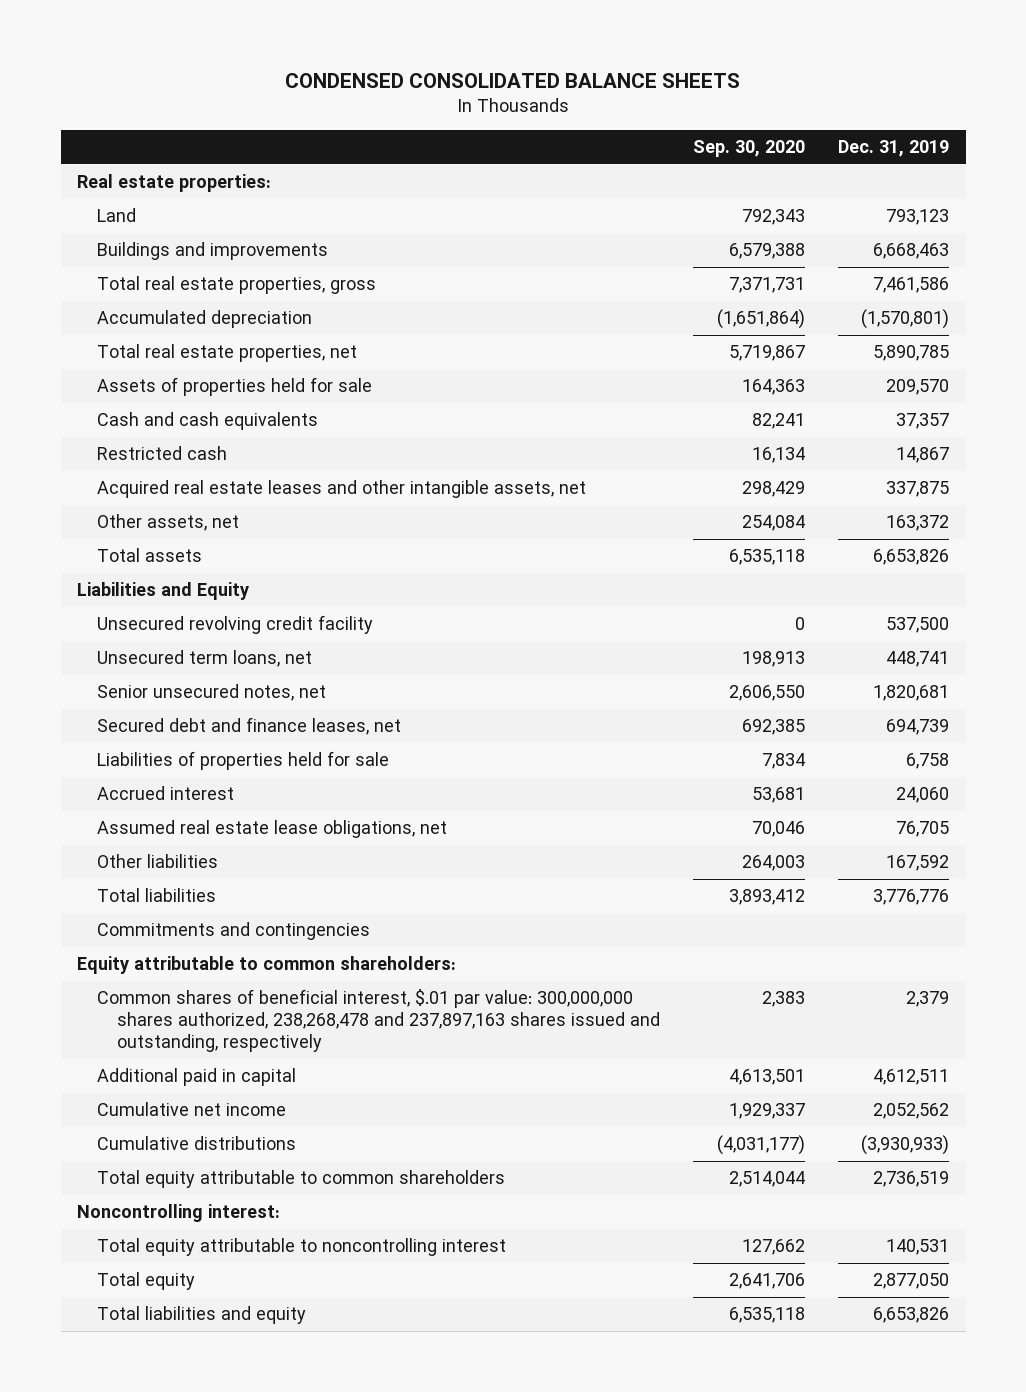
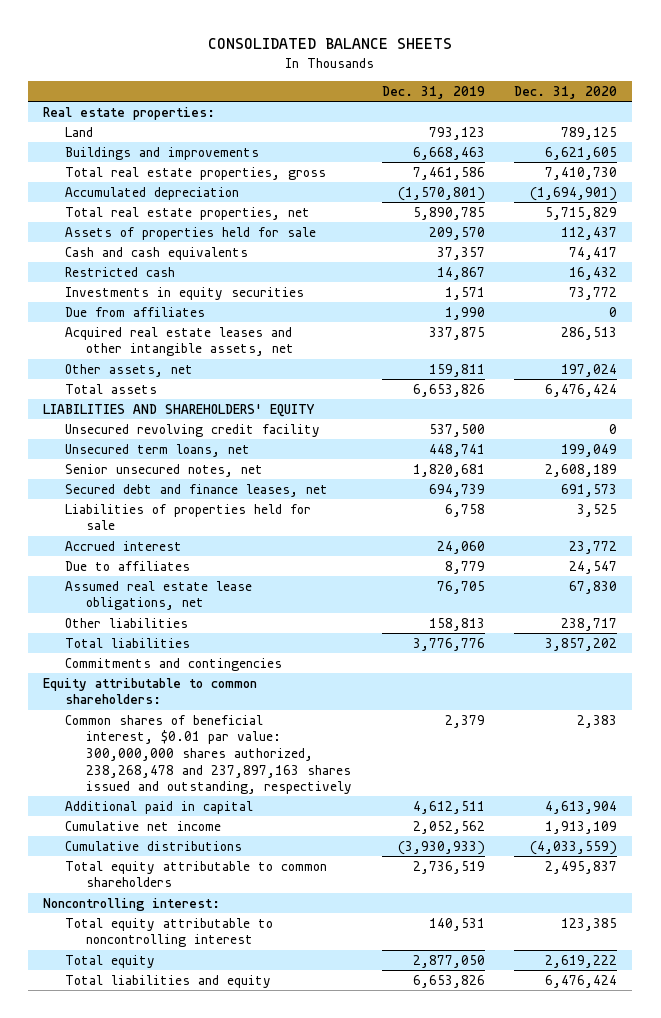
- CONDENSED CONSOLIDATED BALANCE SHEETS
+ CONSOLIDATED BALANCE SHEETS
- | Sep. 30, 2020 | Dec. 31, 2019
+ | Dec. 31, 2019 | Dec. 31, 2020
+ Investments in equity securities | 1,571 | 73,772
+ Due from affiliates | 1,990 | 0
- Other assets, net | 254,084 | 163,372
+ Other assets, net | 159,811 | 197,024
- Liabilities and Equity
+ LIABILITIES AND SHAREHOLDERS' EQUITY
+ Due to affiliates | 8,779 | 24,547
- Other liabilities | 264,003 | 167,592
+ Other liabilities | 158,813 | 238,717
- Common shares of beneficial interest, $.01 par value: 300,000,000 shares authorized, 238,268,478 and 237,897,163 shares issued and outstanding, respectively | 2,383 | 2,379
+ Common shares of beneficial interest, $0.01 par value: 300,000,000 shares authorized, 238,268,478 and 237,897,163 shares issued and outstanding, respectively | 2,379 | 2,383

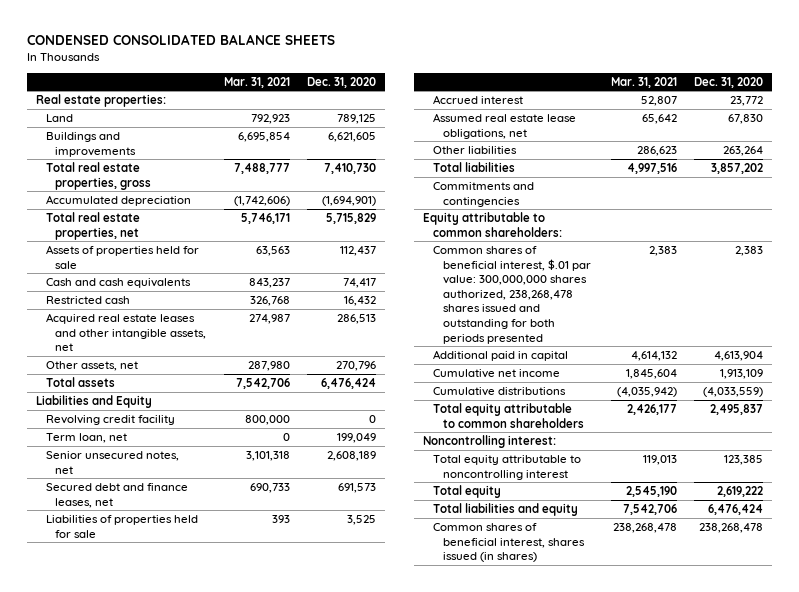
- CONSOLIDATED BALANCE SHEETS
+ CONDENSED CONSOLIDATED BALANCE SHEETS
- | Dec. 31, 2019 | Dec. 31, 2020
+ | Mar. 31, 2021 | Dec. 31, 2020
- Investments in equity securities | 1,571 | 73,772
- Due from affiliates | 1,990 | 0
- Other assets, net | 159,811 | 197,024
+ Other assets, net | 287,980 | 270,796
- LIABILITIES AND SHAREHOLDERS' EQUITY
- Unsecured revolving credit facility | 537,500 | 0
- Unsecured term loans, net | 448,741 | 199,049
+ Liabilities and Equity
+ Revolving credit facility | 800,000 | 0
+ Term loan, net | 0 | 199,049
- Due to affiliates | 8,779 | 24,547
- Other liabilities | 158,813 | 238,717
+ Other liabilities | 286,623 | 263,264
- Common shares of beneficial interest, $0.01 par value: 300,000,000 shares authorized, 238,268,478 and 237,897,163 shares issued and outstanding, respectively | 2,379 | 2,383
+ Common shares of beneficial interest, $.01 par value: 300,000,000 shares authorized, 238,268,478 shares issued and outstanding for both periods presented | 2,383 | 2,383
+ Common shares of beneficial interest, shares issued (in shares) | 238,268,478 | 238,268,478

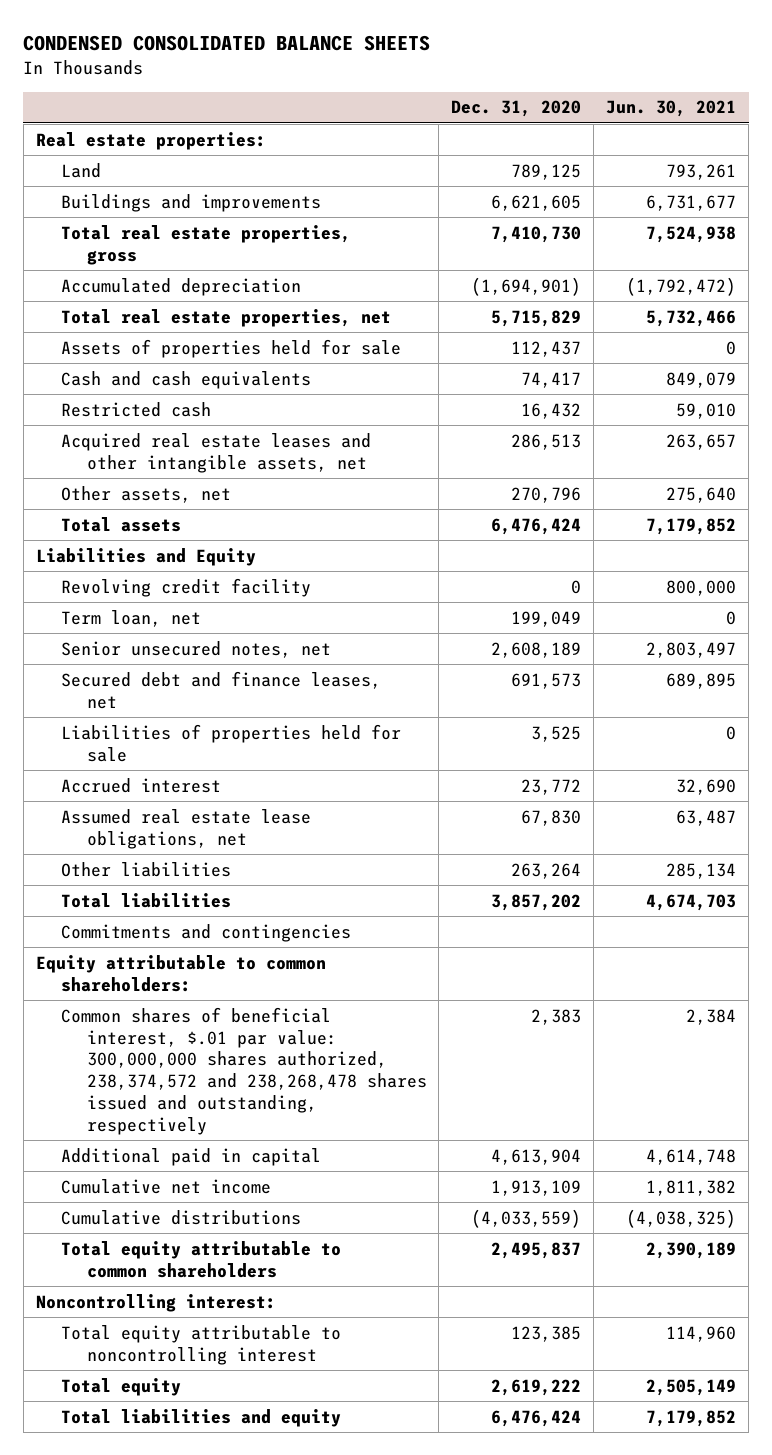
- | Mar. 31, 2021 | Dec. 31, 2020
+ | Dec. 31, 2020 | Jun. 30, 2021
- Common shares of beneficial interest, $.01 par value: 300,000,000 shares authorized, 238,268,478 shares issued and outstanding for both periods presented | 2,383 | 2,383
+ Common shares of beneficial interest, $.01 par value: 300,000,000 shares authorized, 238,374,572 and 238,268,478 shares issued and outstanding, respectively | 2,383 | 2,384
- Common shares of beneficial interest, shares issued (in shares) | 238,268,478 | 238,268,478

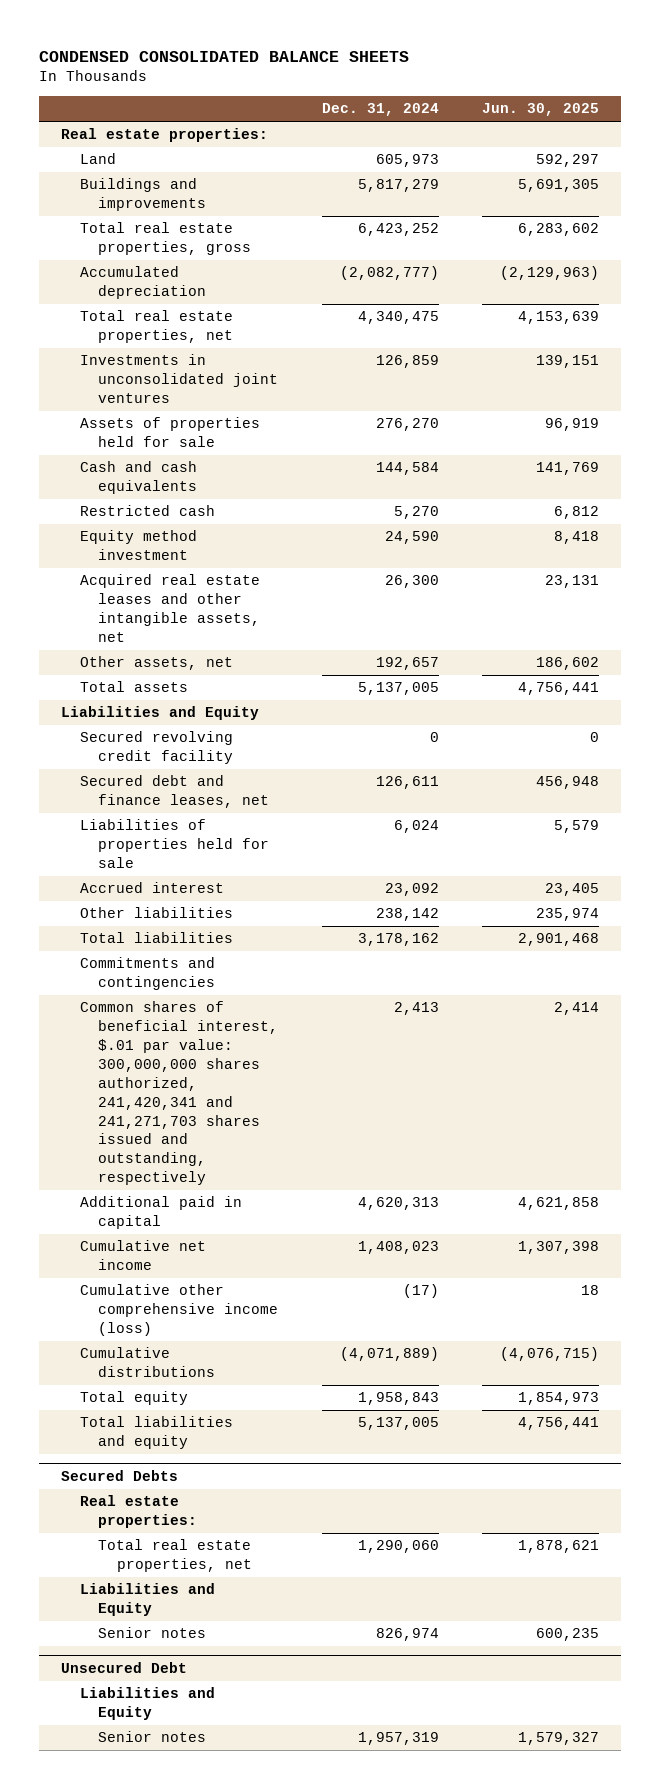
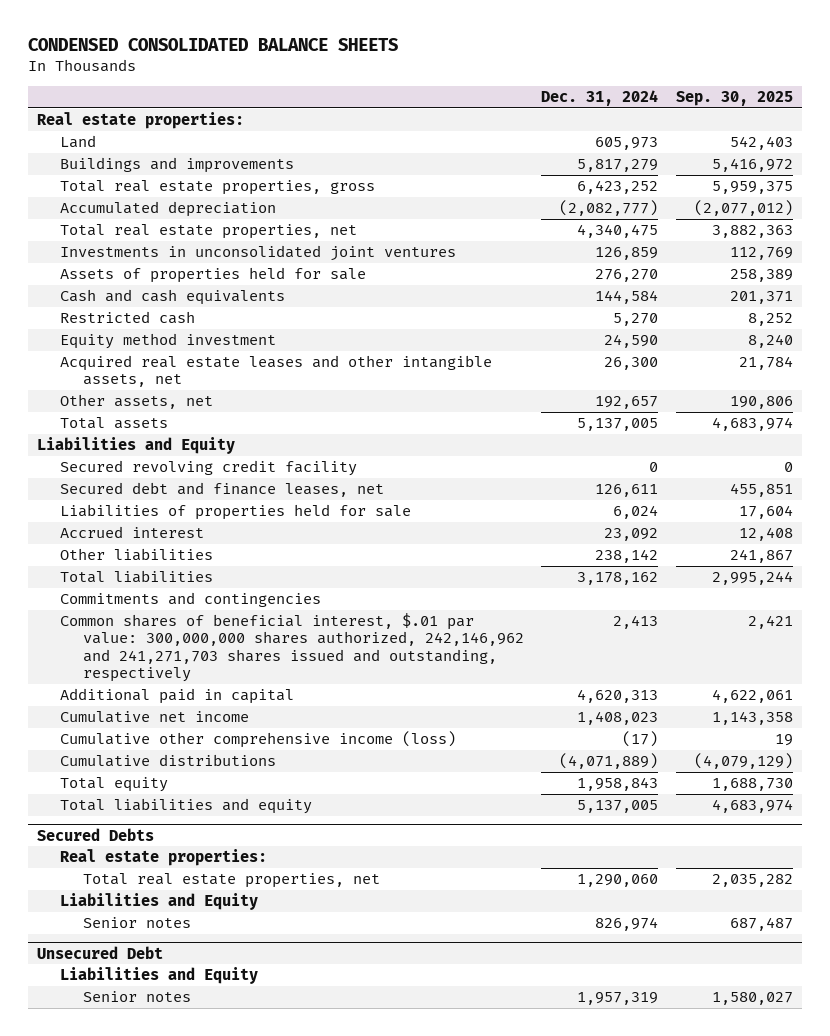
- | Dec. 31, 2024 | Jun. 30, 2025
+ | Dec. 31, 2024 | Sep. 30, 2025
- Common shares of beneficial interest, $.01 par value: 300,000,000 shares authorized, 241,420,341 and 241,271,703 shares issued and outstanding, respectively | 2,413 | 2,414
+ Common shares of beneficial interest, $.01 par value: 300,000,000 shares authorized, 242,146,962 and 241,271,703 shares issued and outstanding, respectively | 2,413 | 2,421

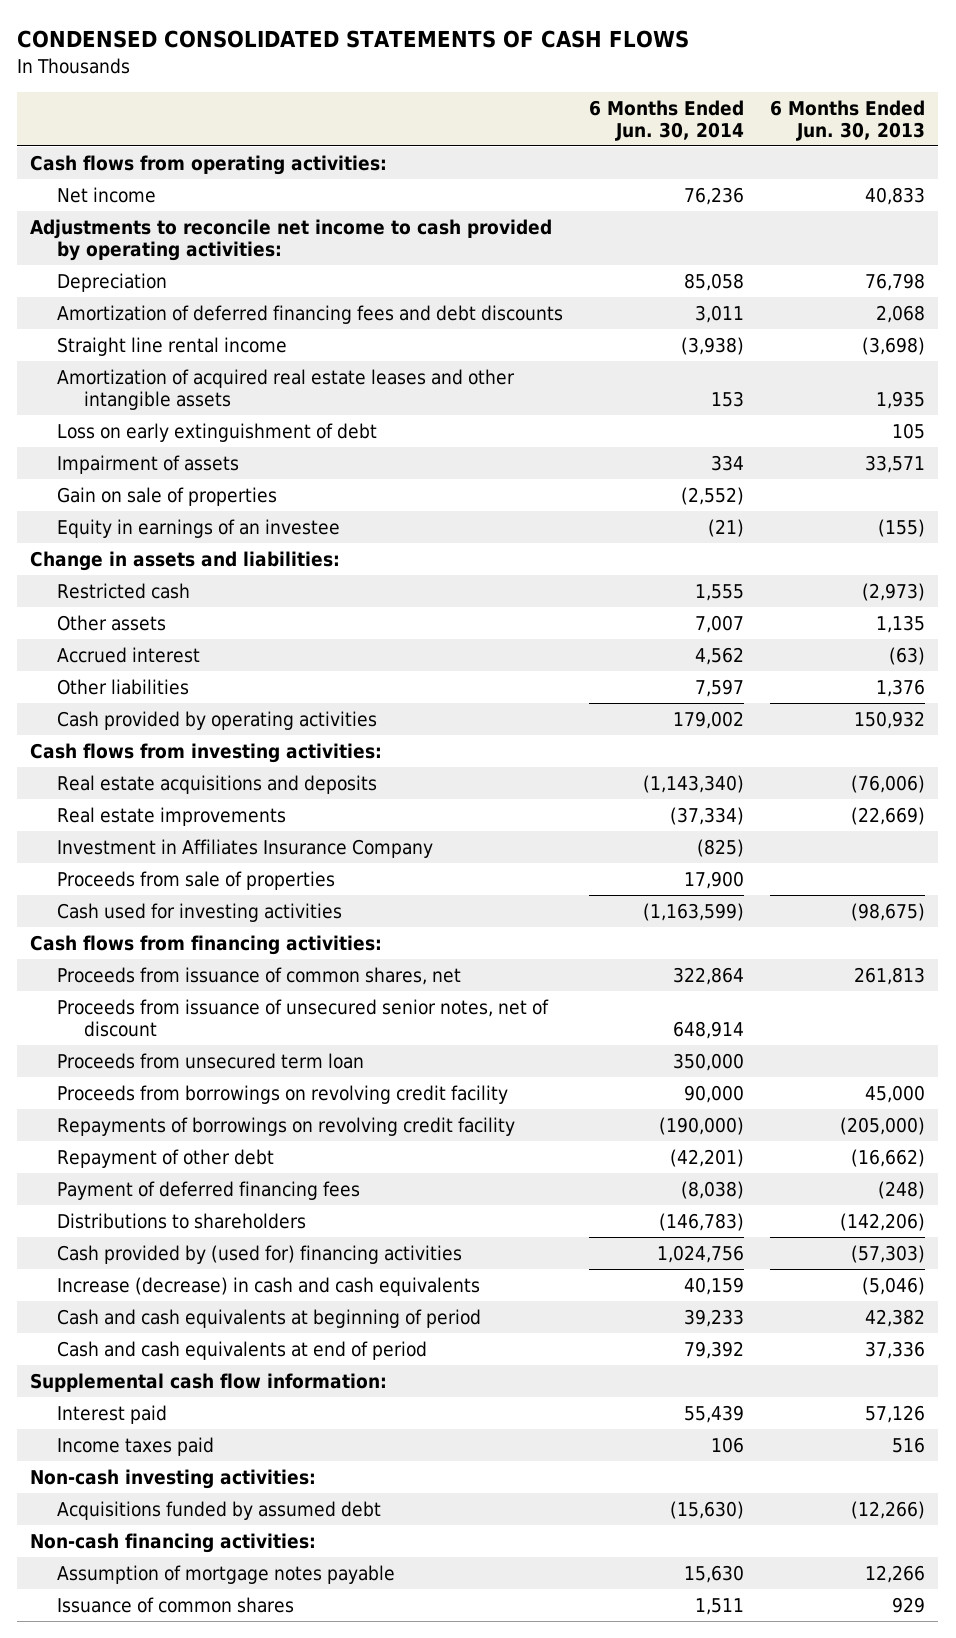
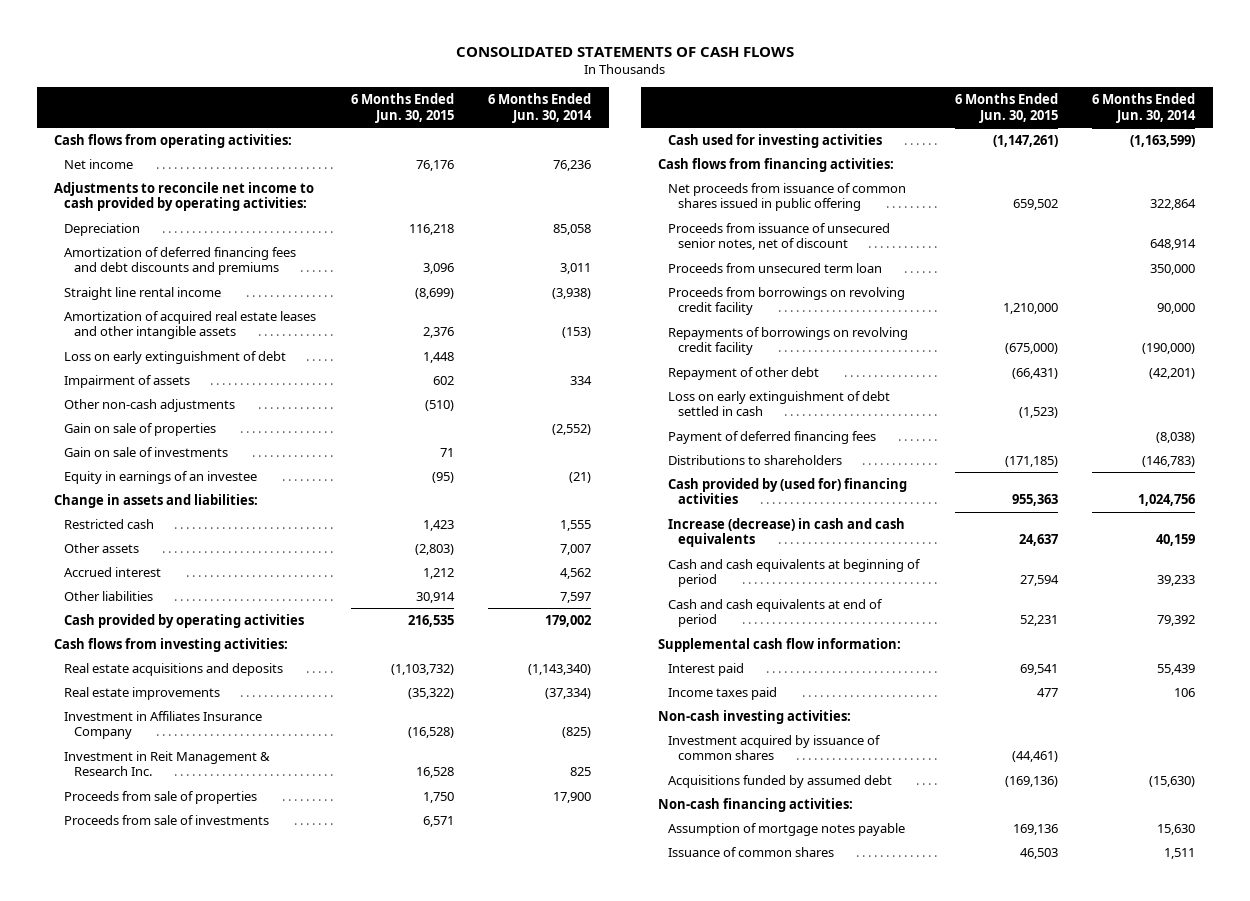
- CONDENSED CONSOLIDATED STATEMENTS OF CASH FLOWS
+ CONSOLIDATED STATEMENTS OF CASH FLOWS
- | 6 Months Ended Jun. 30, 2014 | 6 Months Ended Jun. 30, 2013
+ | 6 Months Ended Jun. 30, 2015 | 6 Months Ended Jun. 30, 2014
- Amortization of deferred financing fees and debt discounts | 3,011 | 2,068
+ Amortization of deferred financing fees and debt discounts and premiums | 3,096 | 3,011
- Amortization of acquired real estate leases and other intangible assets | 153 | 1,935
+ Amortization of acquired real estate leases and other intangible assets | 2,376 | (153)
+ Other non-cash adjustments | (510) |
+ Gain on sale of investments | 71 |
+ Investment in Reit Management & Research Inc. | 16,528 | 825
+ Proceeds from sale of investments | 6,571 |
- Proceeds from issuance of common shares, net | 322,864 | 261,813
+ Net proceeds from issuance of common shares issued in public offering | 659,502 | 322,864
+ Loss on early extinguishment of debt settled in cash | (1,523) |
+ Investment acquired by issuance of common shares | (44,461) |

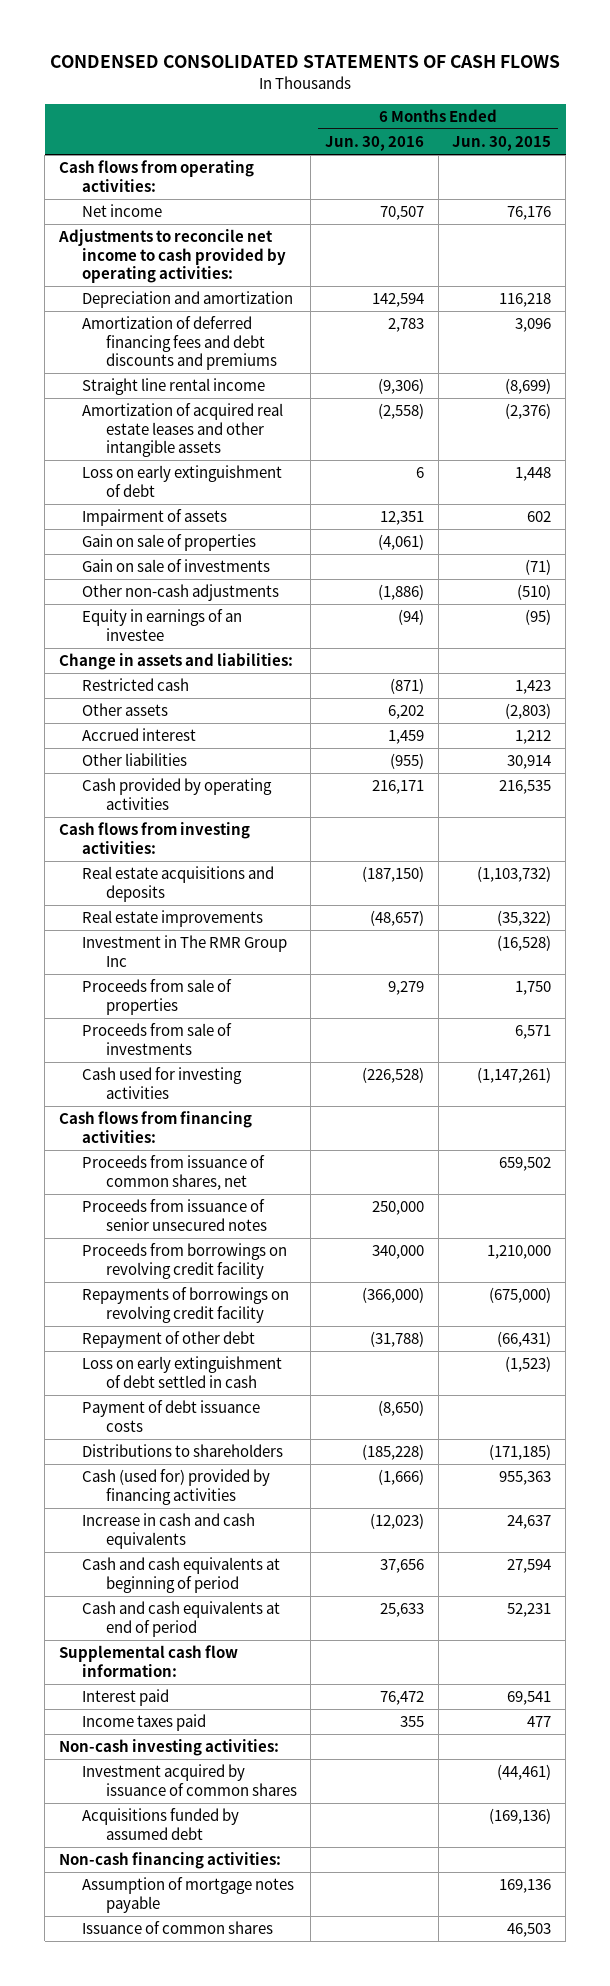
- CONSOLIDATED STATEMENTS OF CASH FLOWS
+ CONDENSED CONSOLIDATED STATEMENTS OF CASH FLOWS
- | 6 Months Ended Jun. 30, 2015 | 6 Months Ended Jun. 30, 2014
+ | 6 Months Ended Jun. 30, 2016 | 6 Months Ended Jun. 30, 2015
- Depreciation | 116,218 | 85,058
+ Depreciation and amortization | 142,594 | 116,218
- Amortization of acquired real estate leases and other intangible assets | 2,376 | (153)
+ Amortization of acquired real estate leases and other intangible assets | (2,558) | (2,376)
- Gain on sale of investments | 71 |
+ Gain on sale of investments | | (71)
moved down: Other non-cash adjustments | (1,886) | (510)
- Investment in Affiliates Insurance Company | (16,528) | (825)
- Investment in Reit Management & Research Inc. | 16,528 | 825
+ Investment in The RMR Group Inc | | (16,528)
- Net proceeds from issuance of common shares issued in public offering | 659,502 | 322,864
- Proceeds from issuance of unsecured senior notes, net of discount | | 648,914
- Proceeds from unsecured term loan | | 350,000
+ Proceeds from issuance of common shares, net | | 659,502
+ Proceeds from issuance of senior unsecured notes | 250,000 |
- Payment of deferred financing fees | | (8,038)
+ Payment of debt issuance costs | (8,650) |
- Cash provided by (used for) financing activities | 955,363 | 1,024,756
- Increase (decrease) in cash and cash equivalents | 24,637 | 40,159
+ Cash (used for) provided by financing activities | (1,666) | 955,363
+ Increase in cash and cash equivalents | (12,023) | 24,637

